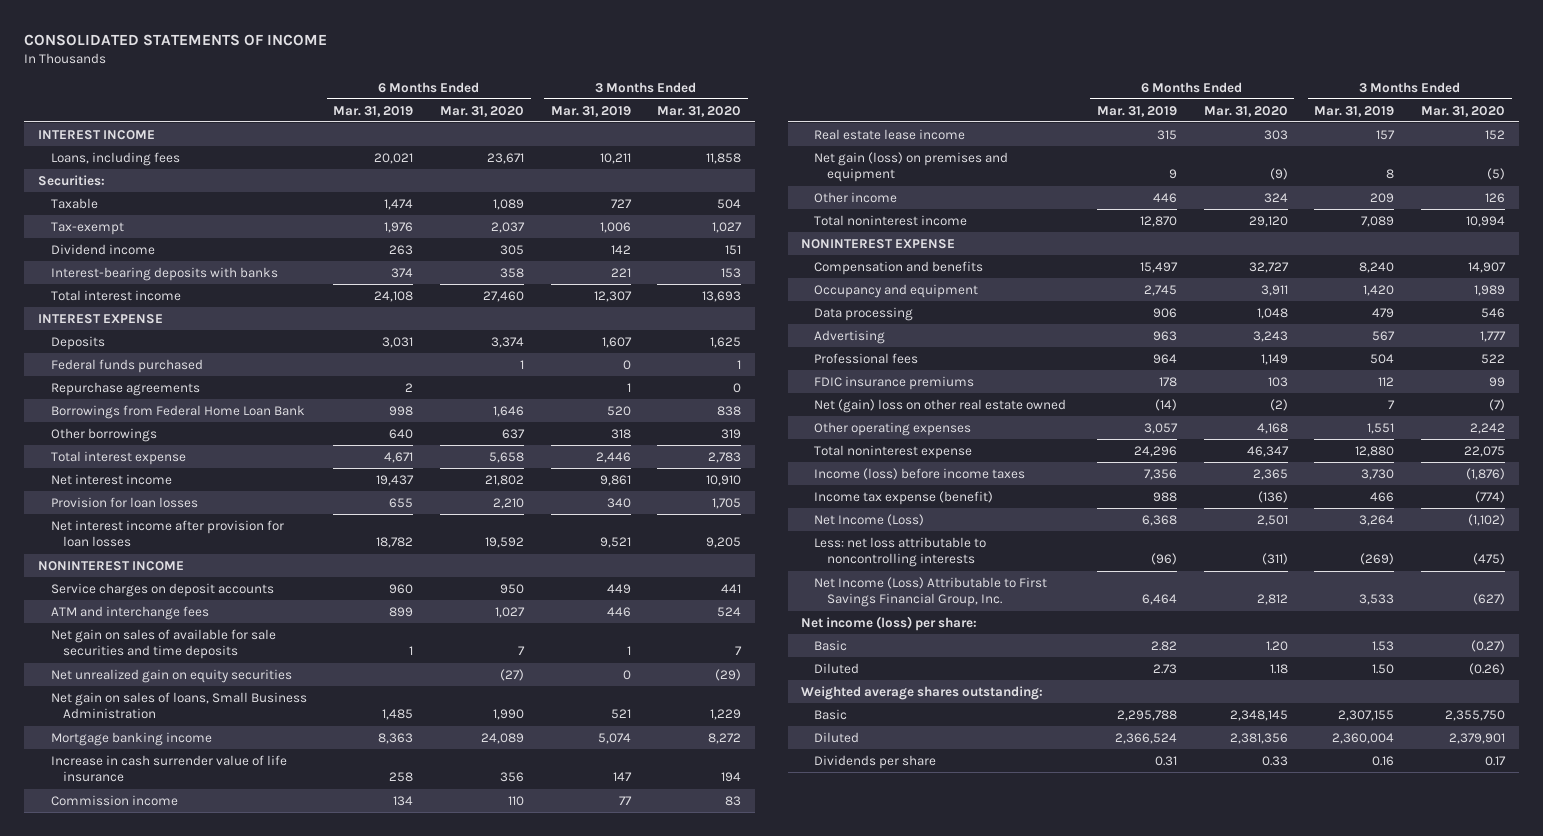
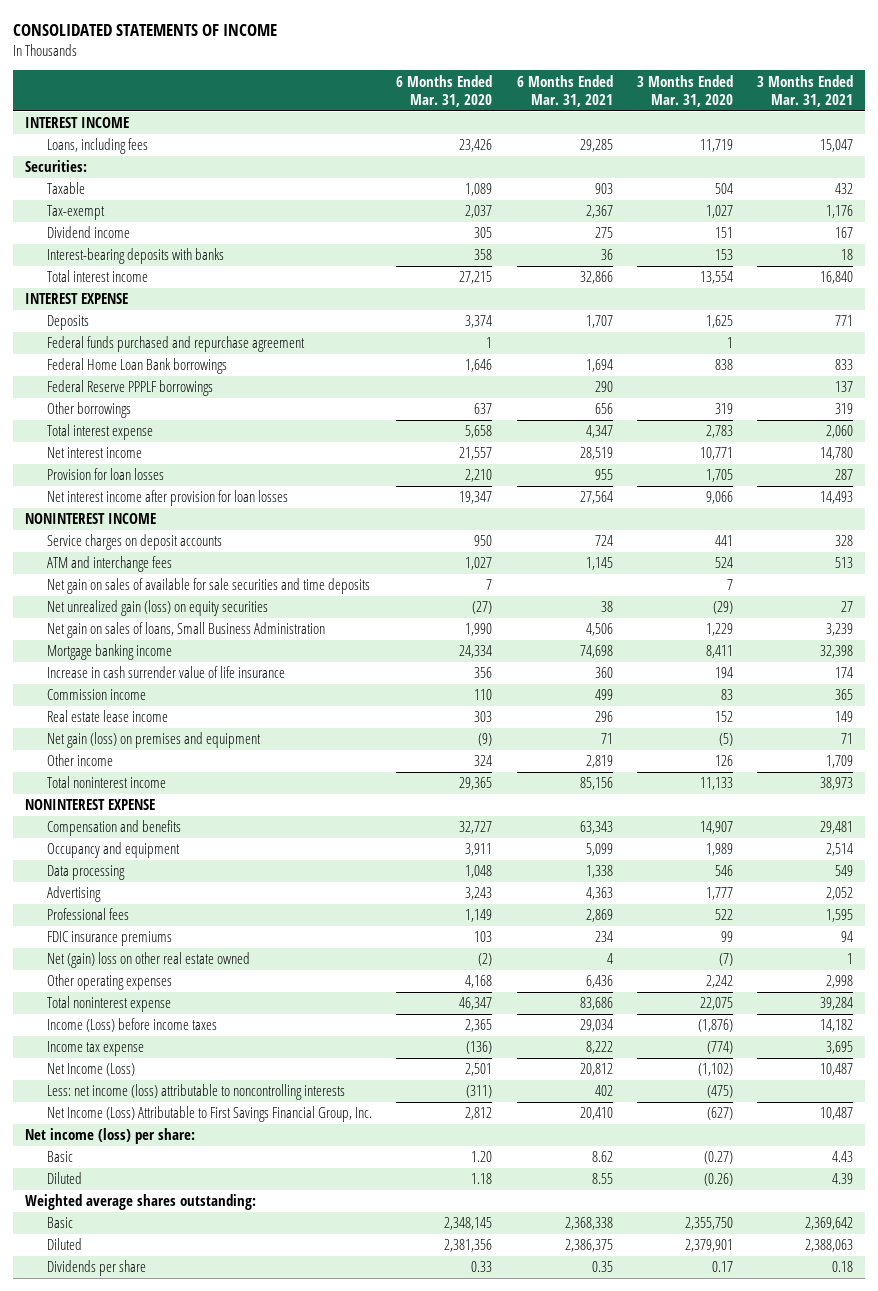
- | 6 Months Ended Mar. 31, 2019 | 6 Months Ended Mar. 31, 2020 | 3 Months Ended Mar. 31, 2019 | 3 Months Ended Mar. 31, 2020
+ | 6 Months Ended Mar. 31, 2020 | 6 Months Ended Mar. 31, 2021 | 3 Months Ended Mar. 31, 2020 | 3 Months Ended Mar. 31, 2021
- Loans, including fees | 20,021 | 23,671 | 10,211 | 11,858
+ Loans, including fees | 23,426 | 29,285 | 11,719 | 15,047
- Total interest income | 24,108 | 27,460 | 12,307 | 13,693
+ Total interest income | 27,215 | 32,866 | 13,554 | 16,840
- Federal funds purchased | | 1 | 0 | 1
- Repurchase agreements | 2 | | 1 | 0
- Borrowings from Federal Home Loan Bank | 998 | 1,646 | 520 | 838
+ Federal funds purchased and repurchase agreement | 1 | | 1 |
+ Federal Home Loan Bank borrowings | 1,646 | 1,694 | 838 | 833
+ Federal Reserve PPPLF borrowings | | 290 | | 137
- Net interest income | 19,437 | 21,802 | 9,861 | 10,910
+ Net interest income | 21,557 | 28,519 | 10,771 | 14,780
- Net interest income after provision for loan losses | 18,782 | 19,592 | 9,521 | 9,205
+ Net interest income after provision for loan losses | 19,347 | 27,564 | 9,066 | 14,493
- Net unrealized gain on equity securities | | (27) | 0 | (29)
+ Net unrealized gain (loss) on equity securities | (27) | 38 | (29) | 27
- Mortgage banking income | 8,363 | 24,089 | 5,074 | 8,272
+ Mortgage banking income | 24,334 | 74,698 | 8,411 | 32,398
- Total noninterest income | 12,870 | 29,120 | 7,089 | 10,994
+ Total noninterest income | 29,365 | 85,156 | 11,133 | 38,973
- Income (loss) before income taxes | 7,356 | 2,365 | 3,730 | (1,876)
- Income tax expense (benefit) | 988 | (136) | 466 | (774)
+ Income (Loss) before income taxes | 2,365 | 29,034 | (1,876) | 14,182
+ Income tax expense | (136) | 8,222 | (774) | 3,695
- Less: net loss attributable to noncontrolling interests | (96) | (311) | (269) | (475)
+ Less: net income (loss) attributable to noncontrolling interests | (311) | 402 | (475) |

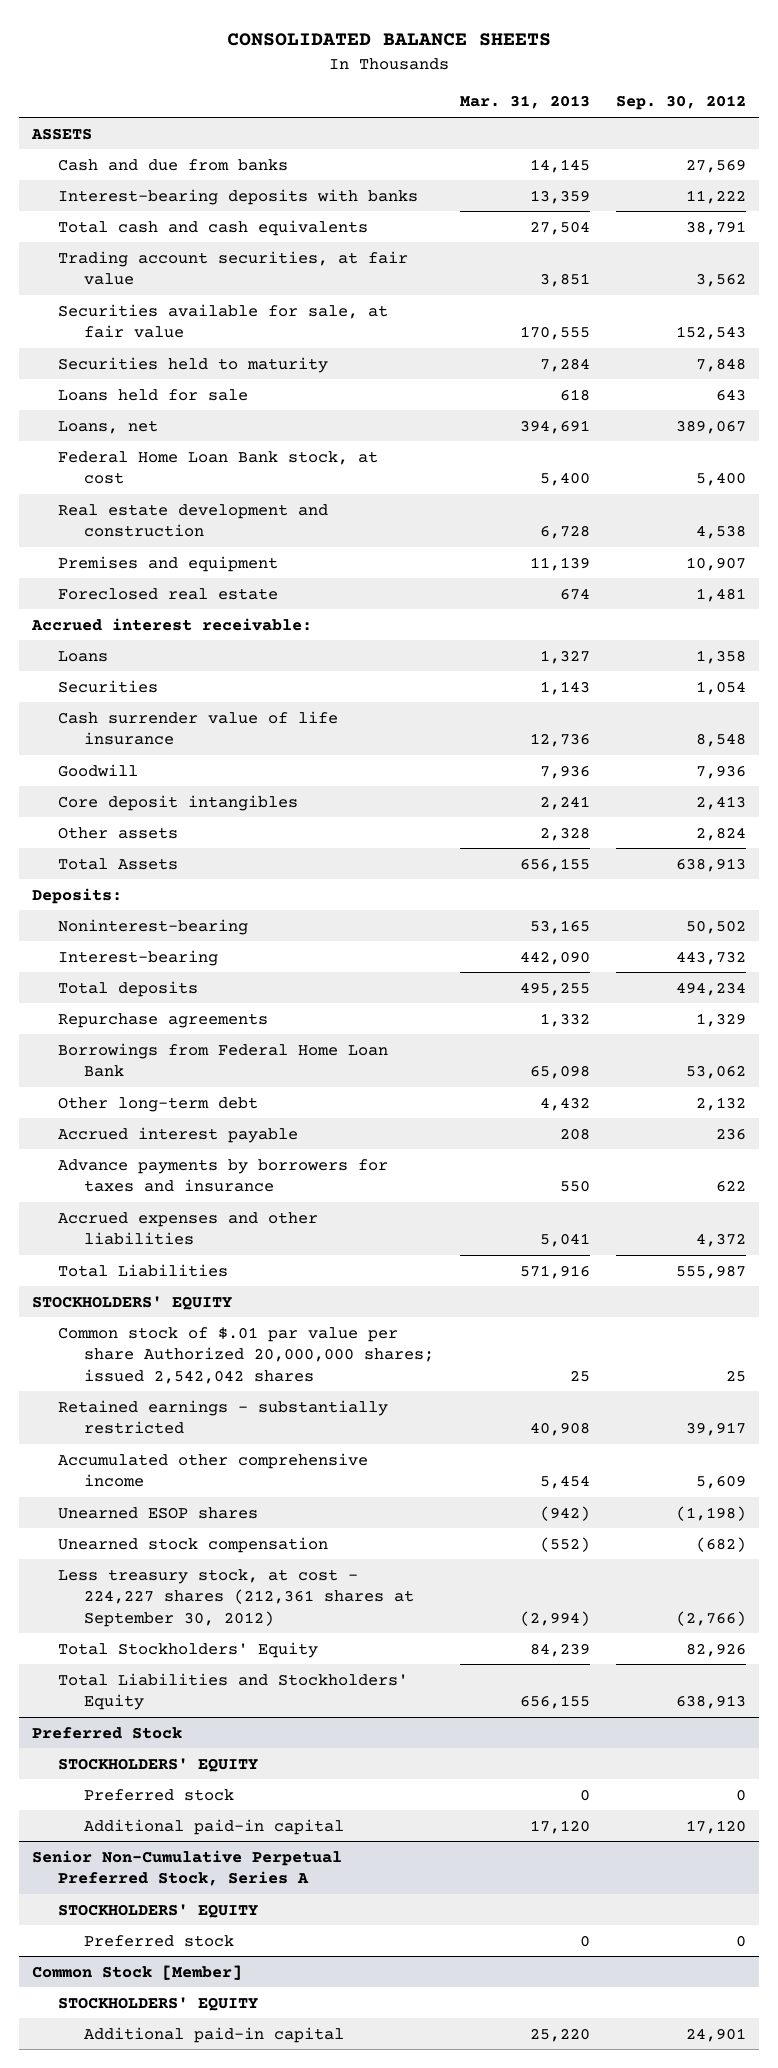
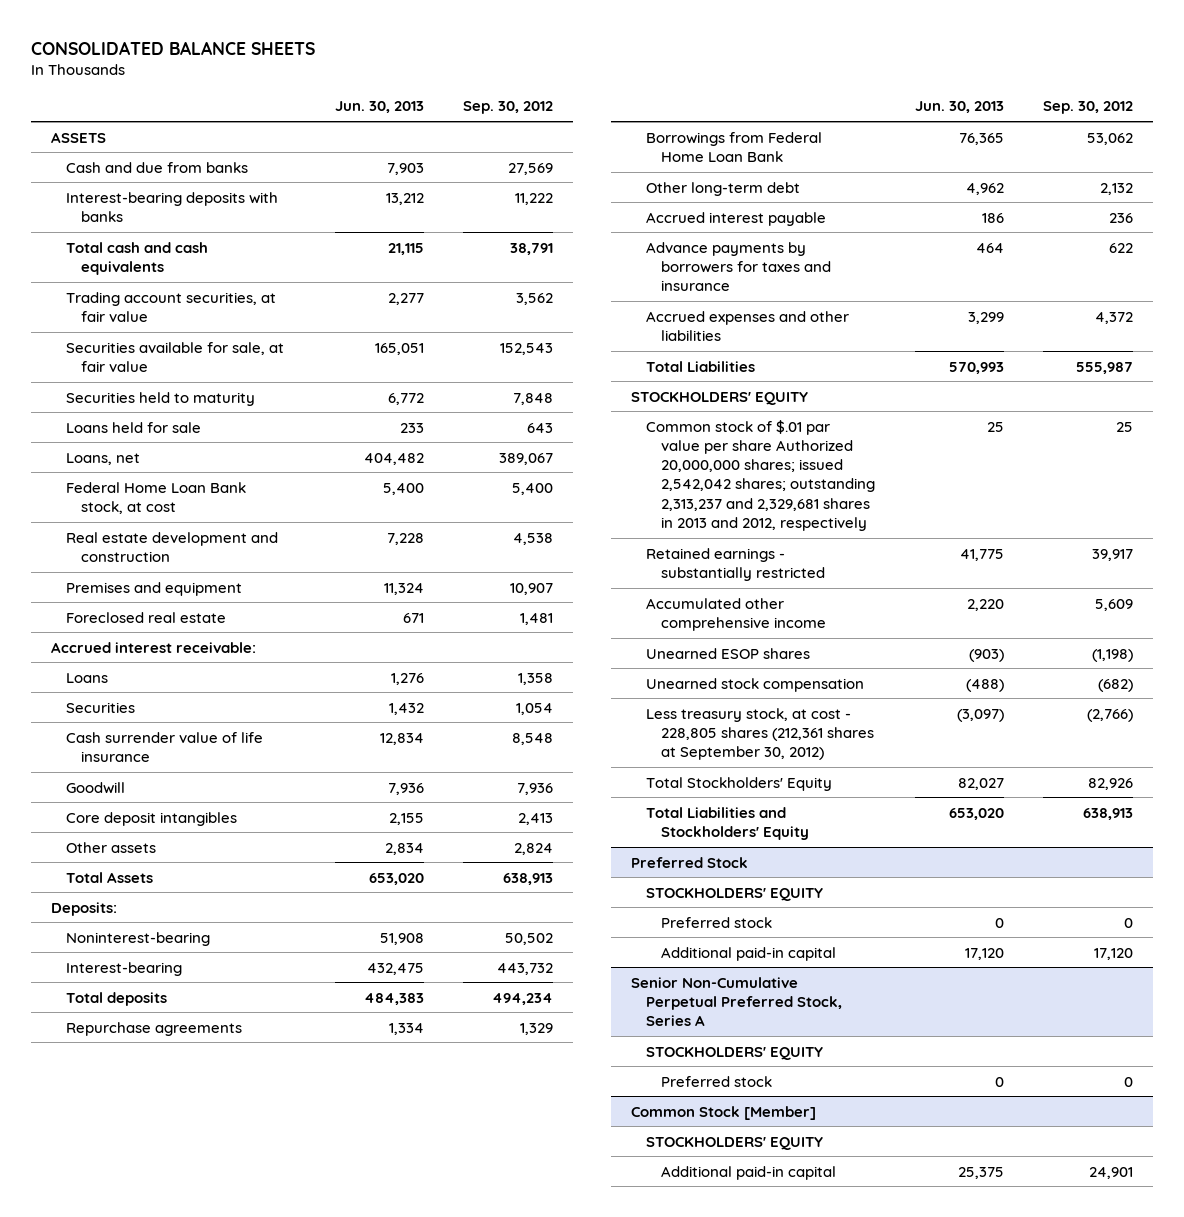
- | Mar. 31, 2013 | Sep. 30, 2012
+ | Jun. 30, 2013 | Sep. 30, 2012
- Common stock of $.01 par value per share Authorized 20,000,000 shares; issued 2,542,042 shares | 25 | 25
+ Common stock of $.01 par value per share Authorized 20,000,000 shares; issued 2,542,042 shares; outstanding 2,313,237 and 2,329,681 shares in 2013 and 2012, respectively | 25 | 25
- Less treasury stock, at cost - 224,227 shares (212,361 shares at September 30, 2012) | (2,994) | (2,766)
+ Less treasury stock, at cost - 228,805 shares (212,361 shares at September 30, 2012) | (3,097) | (2,766)

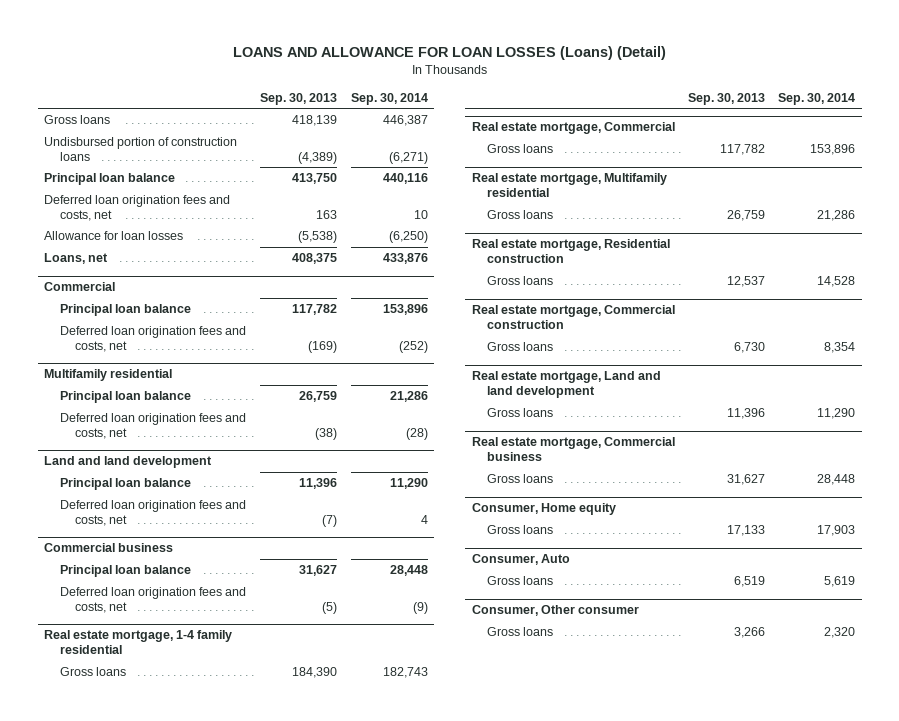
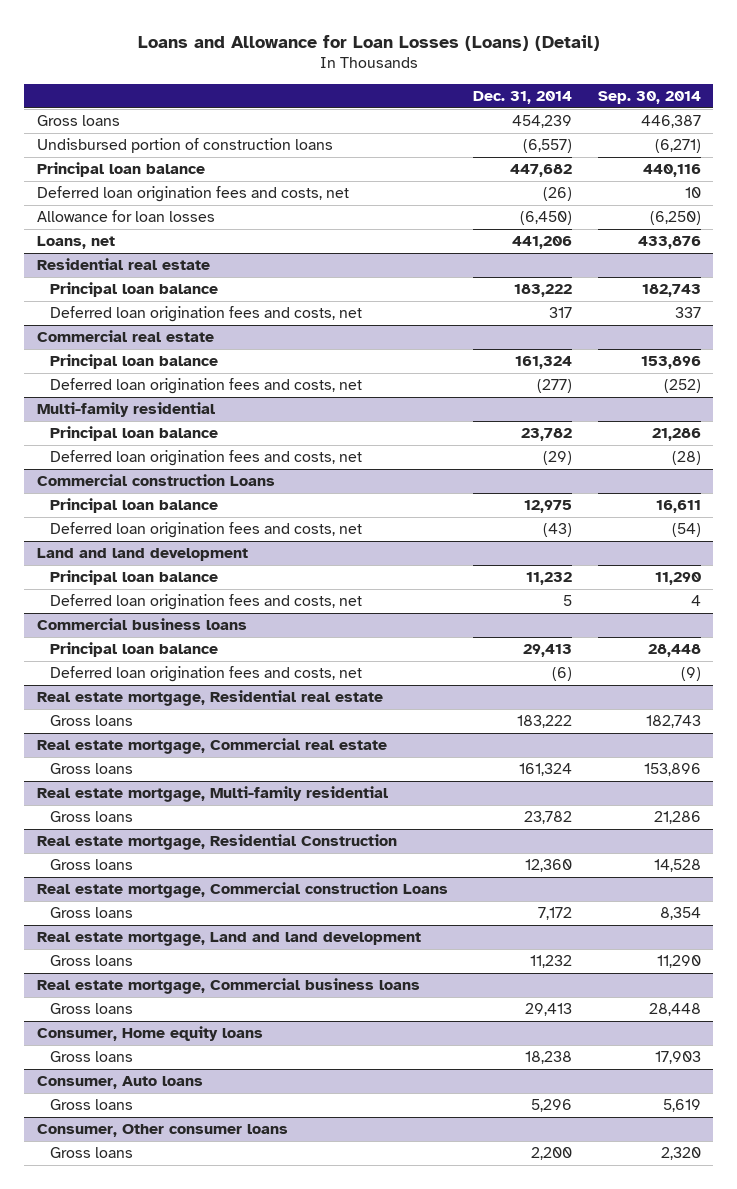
- LOANS AND ALLOWANCE FOR LOAN LOSSES (Loans) (Detail)
+ Loans and Allowance for Loan Losses (Loans) (Detail)
- | Sep. 30, 2013 | Sep. 30, 2014
+ | Dec. 31, 2014 | Sep. 30, 2014
- Commercial
+ Residential real estate
+ Principal loan balance | 183,222 | 182,743
+ Deferred loan origination fees and costs, net | 317 | 337
+ Commercial real estate
- Multifamily residential
+ Multi-family residential
+ Commercial construction Loans
+ Principal loan balance | 12,975 | 16,611
+ Deferred loan origination fees and costs, net | (43) | (54)
- Commercial business
+ Commercial business loans
- Real estate mortgage, 1-4 family residential
+ Real estate mortgage, Residential real estate
- Real estate mortgage, Commercial
+ Real estate mortgage, Commercial real estate
- Real estate mortgage, Multifamily residential
+ Real estate mortgage, Multi-family residential
- Real estate mortgage, Residential construction
+ Real estate mortgage, Residential Construction
- Real estate mortgage, Commercial construction
+ Real estate mortgage, Commercial construction Loans
- Real estate mortgage, Commercial business
+ Real estate mortgage, Commercial business loans
- Consumer, Home equity
+ Consumer, Home equity loans
- Consumer, Auto
+ Consumer, Auto loans
- Consumer, Other consumer
+ Consumer, Other consumer loans

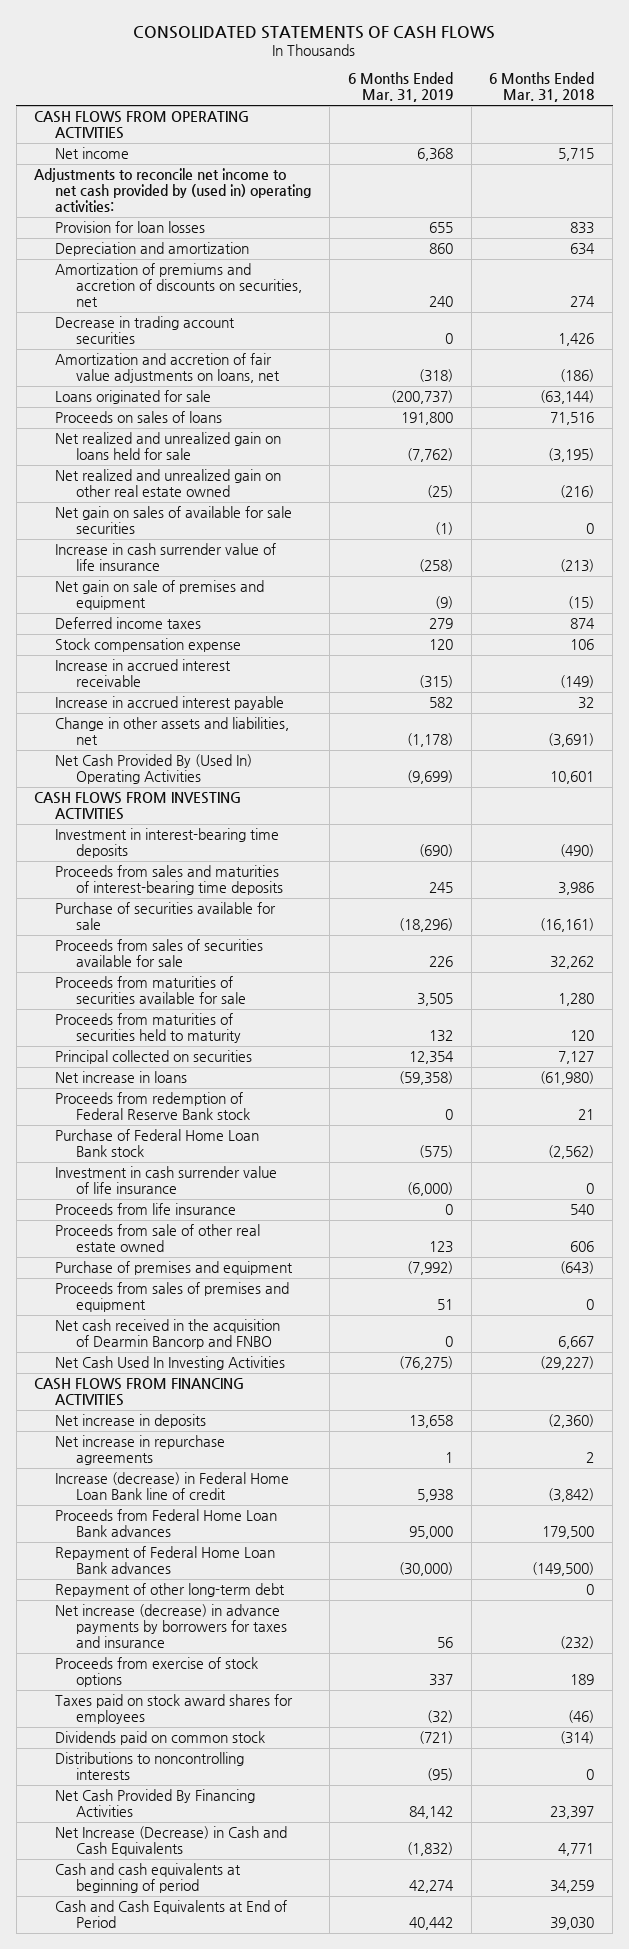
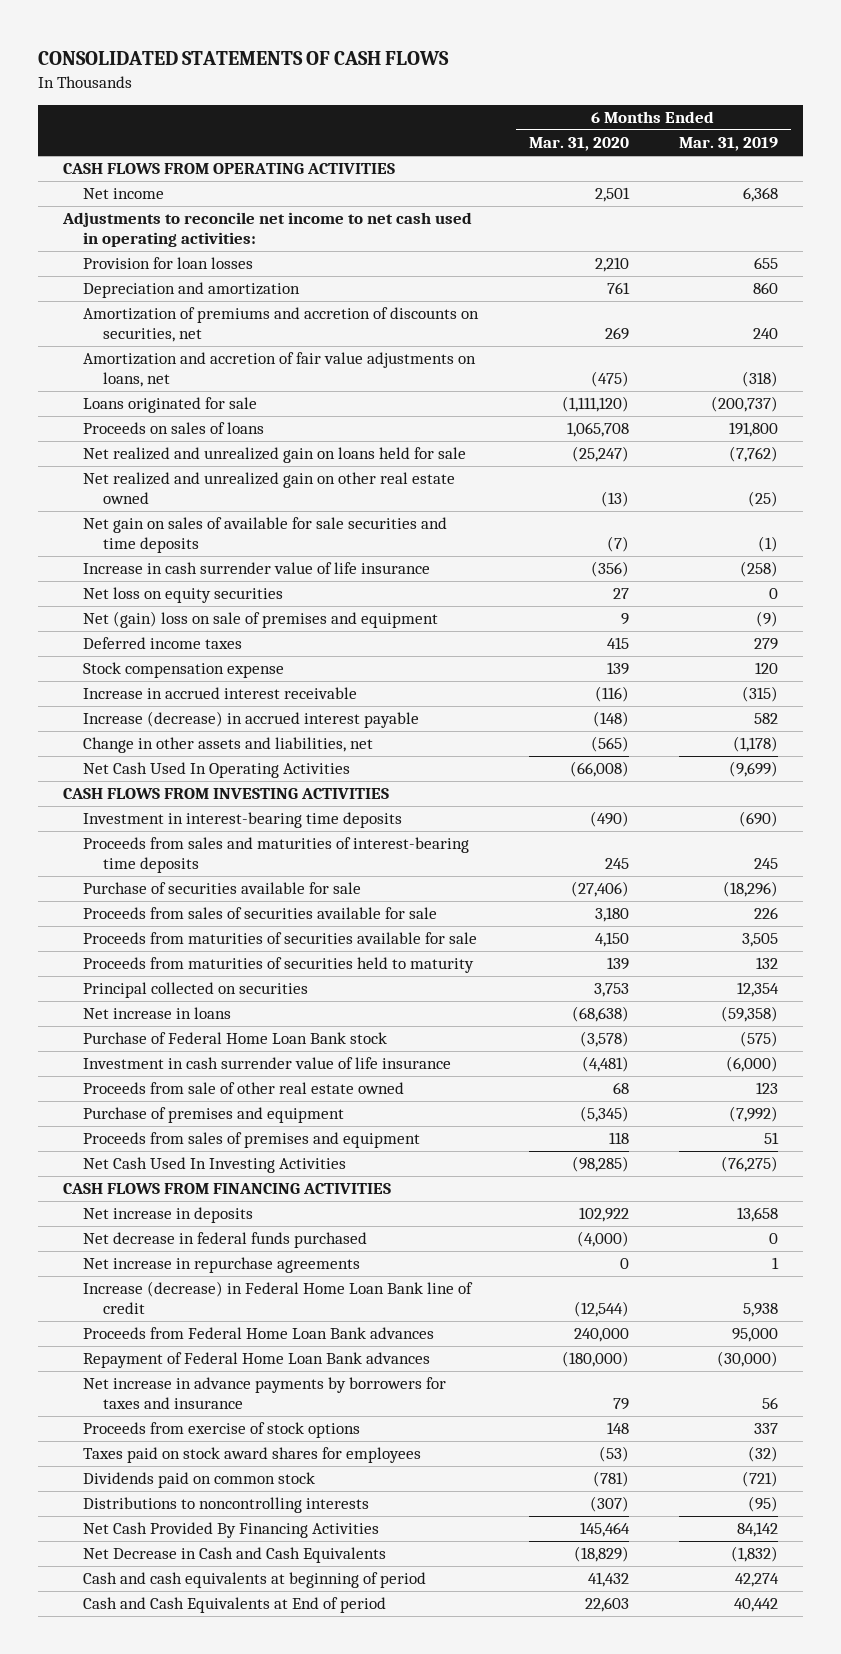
- | 6 Months Ended Mar. 31, 2019 | 6 Months Ended Mar. 31, 2018
+ | 6 Months Ended Mar. 31, 2020 | 6 Months Ended Mar. 31, 2019
- Adjustments to reconcile net income to net cash provided by (used in) operating activities:
+ Adjustments to reconcile net income to net cash used in operating activities:
- Decrease in trading account securities | 0 | 1,426
- Net gain on sales of available for sale securities | (1) | 0
+ Net gain on sales of available for sale securities and time deposits | (7) | (1)
- Net gain on sale of premises and equipment | (9) | (15)
+ Net loss on equity securities | 27 | 0
+ Net (gain) loss on sale of premises and equipment | 9 | (9)
- Increase in accrued interest payable | 582 | 32
+ Increase (decrease) in accrued interest payable | (148) | 582
- Net Cash Provided By (Used In) Operating Activities | (9,699) | 10,601
+ Net Cash Used In Operating Activities | (66,008) | (9,699)
- Proceeds from redemption of Federal Reserve Bank stock | 0 | 21
- Proceeds from life insurance | 0 | 540
- Net cash received in the acquisition of Dearmin Bancorp and FNBO | 0 | 6,667
+ Net decrease in federal funds purchased | (4,000) | 0
- Repayment of other long-term debt | | 0
- Net increase (decrease) in advance payments by borrowers for taxes and insurance | 56 | (232)
+ Net increase in advance payments by borrowers for taxes and insurance | 79 | 56
- Net Increase (Decrease) in Cash and Cash Equivalents | (1,832) | 4,771
+ Net Decrease in Cash and Cash Equivalents | (18,829) | (1,832)
- Cash and Cash Equivalents at End of Period | 40,442 | 39,030
+ Cash and Cash Equivalents at End of period | 22,603 | 40,442

